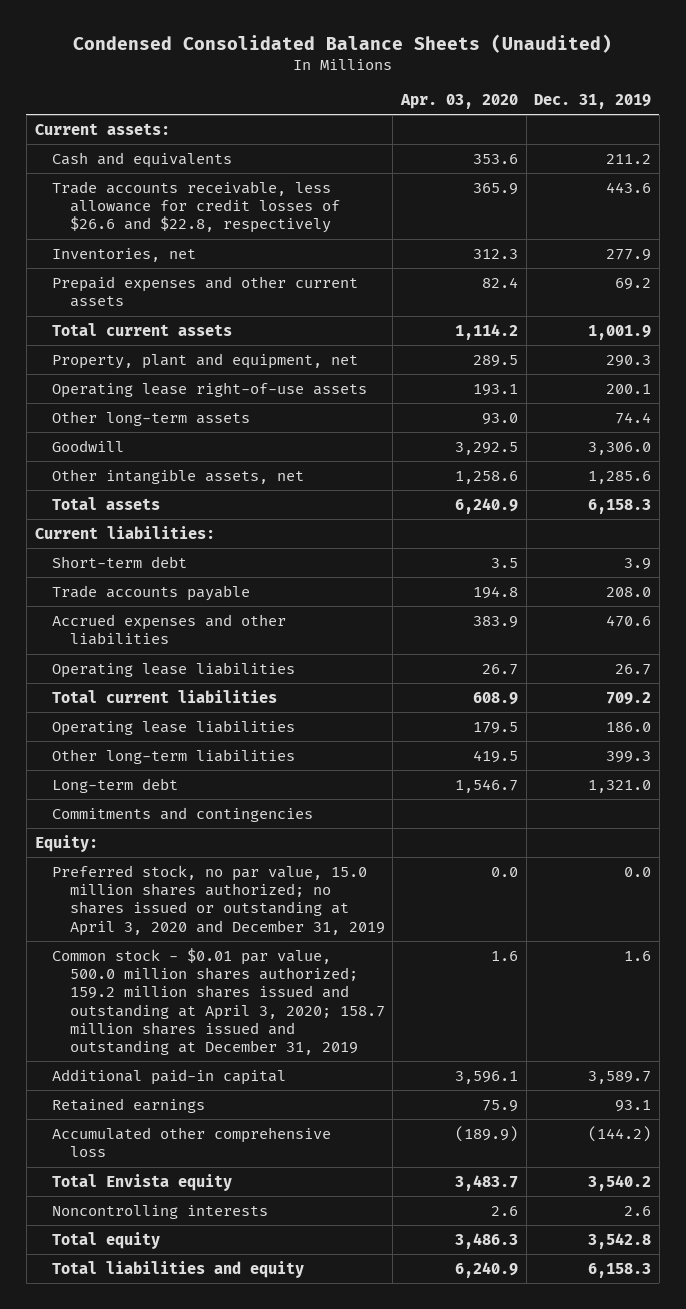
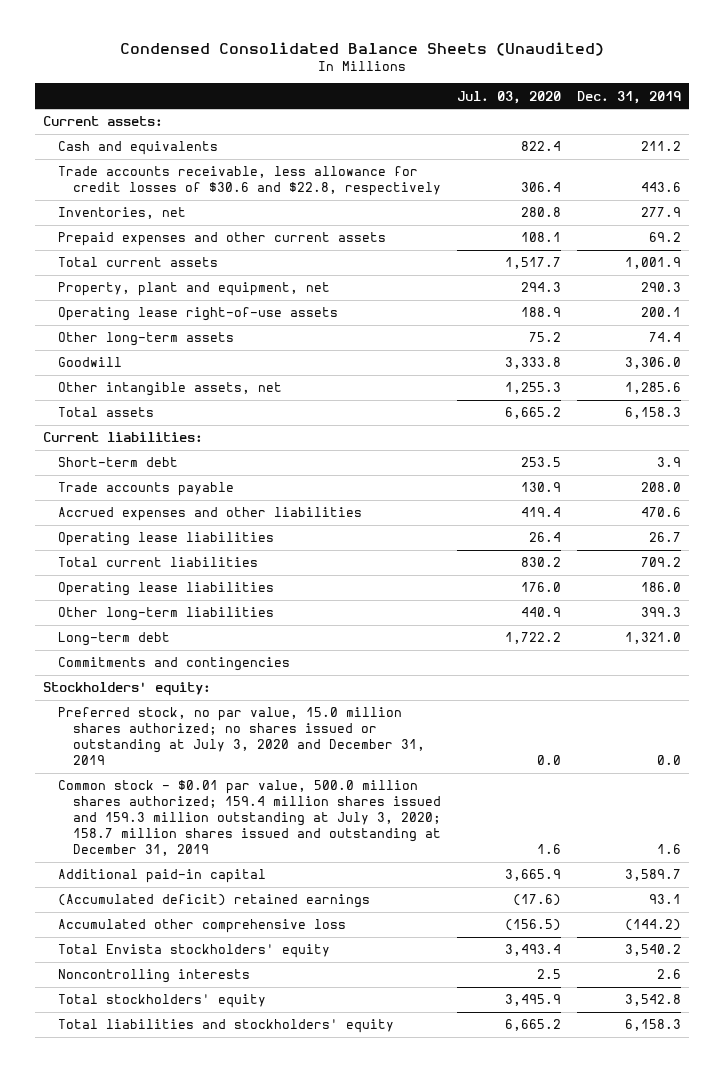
- | Apr. 03, 2020 | Dec. 31, 2019
+ | Jul. 03, 2020 | Dec. 31, 2019
- Trade accounts receivable, less allowance for credit losses of $26.6 and $22.8, respectively | 365.9 | 443.6
+ Trade accounts receivable, less allowance for credit losses of $30.6 and $22.8, respectively | 306.4 | 443.6
- Equity:
- Preferred stock, no par value, 15.0 million shares authorized; no shares issued or outstanding at April 3, 2020 and December 31, 2019 | 0.0 | 0.0
- Common stock - $0.01 par value, 500.0 million shares authorized; 159.2 million shares issued and outstanding at April 3, 2020; 158.7 million shares issued and outstanding at December 31, 2019 | 1.6 | 1.6
+ Stockholders' equity:
+ Preferred stock, no par value, 15.0 million shares authorized; no shares issued or outstanding at July 3, 2020 and December 31, 2019 | 0.0 | 0.0
+ Common stock - $0.01 par value, 500.0 million shares authorized; 159.4 million shares issued and 159.3 million outstanding at July 3, 2020; 158.7 million shares issued and outstanding at December 31, 2019 | 1.6 | 1.6
- Retained earnings | 75.9 | 93.1
+ (Accumulated deficit) retained earnings | (17.6) | 93.1
- Total Envista equity | 3,483.7 | 3,540.2
+ Total Envista stockholders' equity | 3,493.4 | 3,540.2
- Total equity | 3,486.3 | 3,542.8
- Total liabilities and equity | 6,240.9 | 6,158.3
+ Total stockholders' equity | 3,495.9 | 3,542.8
+ Total liabilities and stockholders' equity | 6,665.2 | 6,158.3

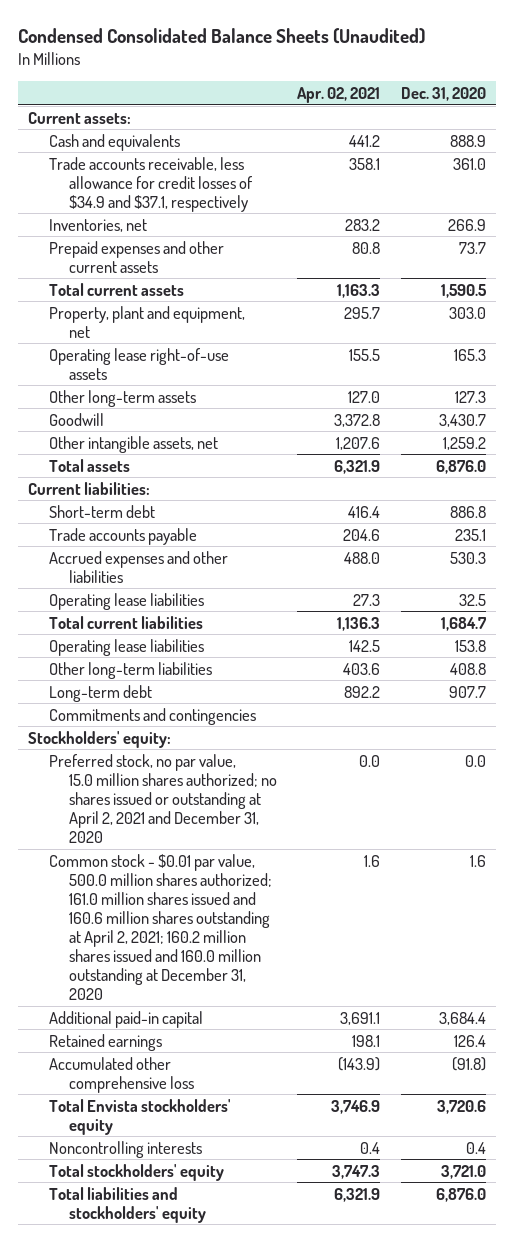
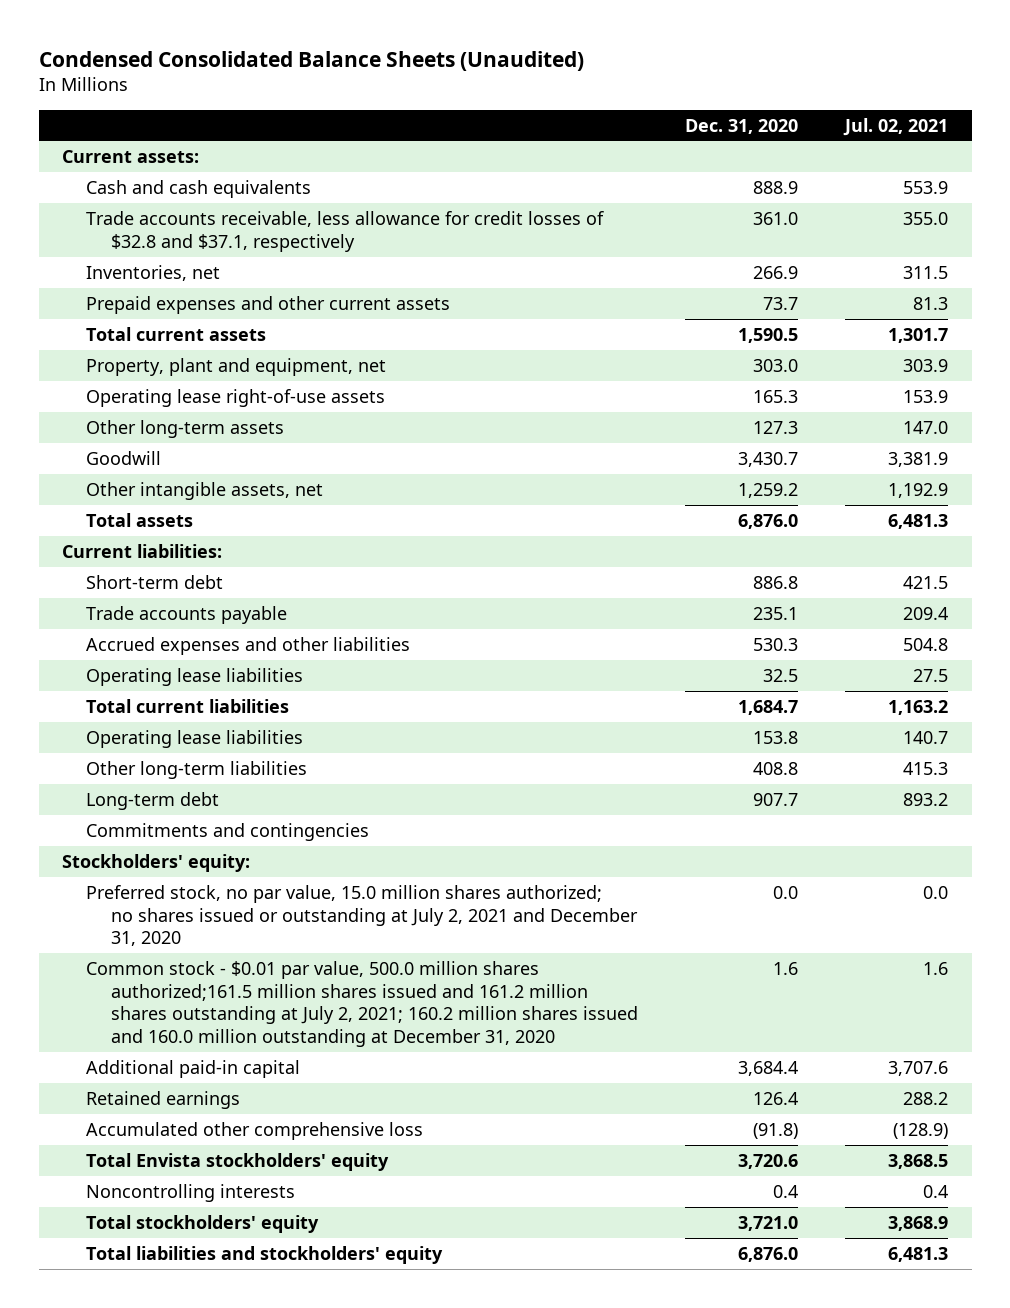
- | Apr. 02, 2021 | Dec. 31, 2020
+ | Dec. 31, 2020 | Jul. 02, 2021
- Cash and equivalents | 441.2 | 888.9
- Trade accounts receivable, less allowance for credit losses of $34.9 and $37.1, respectively | 358.1 | 361.0
+ Cash and cash equivalents | 888.9 | 553.9
+ Trade accounts receivable, less allowance for credit losses of $32.8 and $37.1, respectively | 361.0 | 355.0
- Preferred stock, no par value, 15.0 million shares authorized; no shares issued or outstanding at April 2, 2021 and December 31, 2020 | 0.0 | 0.0
- Common stock - $0.01 par value, 500.0 million shares authorized; 161.0 million shares issued and 160.6 million shares outstanding at April 2, 2021; 160.2 million shares issued and 160.0 million outstanding at December 31, 2020 | 1.6 | 1.6
+ Preferred stock, no par value, 15.0 million shares authorized; no shares issued or outstanding at July 2, 2021 and December 31, 2020 | 0.0 | 0.0
+ Common stock - $0.01 par value, 500.0 million shares authorized;161.5 million shares issued and 161.2 million shares outstanding at July 2, 2021; 160.2 million shares issued and 160.0 million outstanding at December 31, 2020 | 1.6 | 1.6

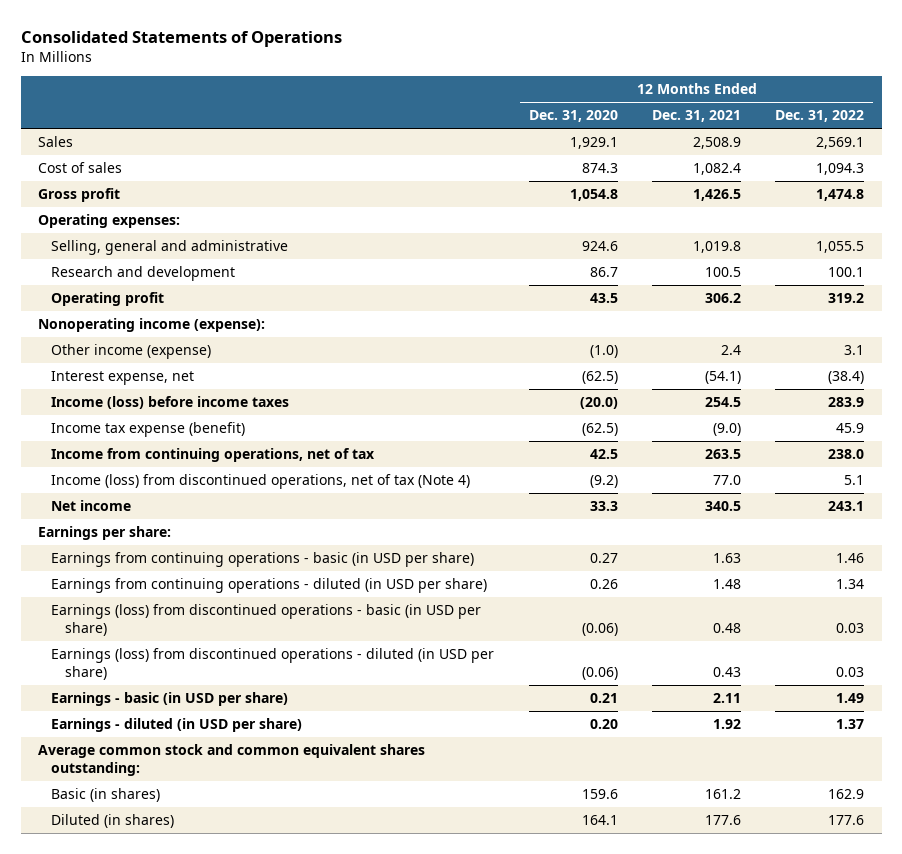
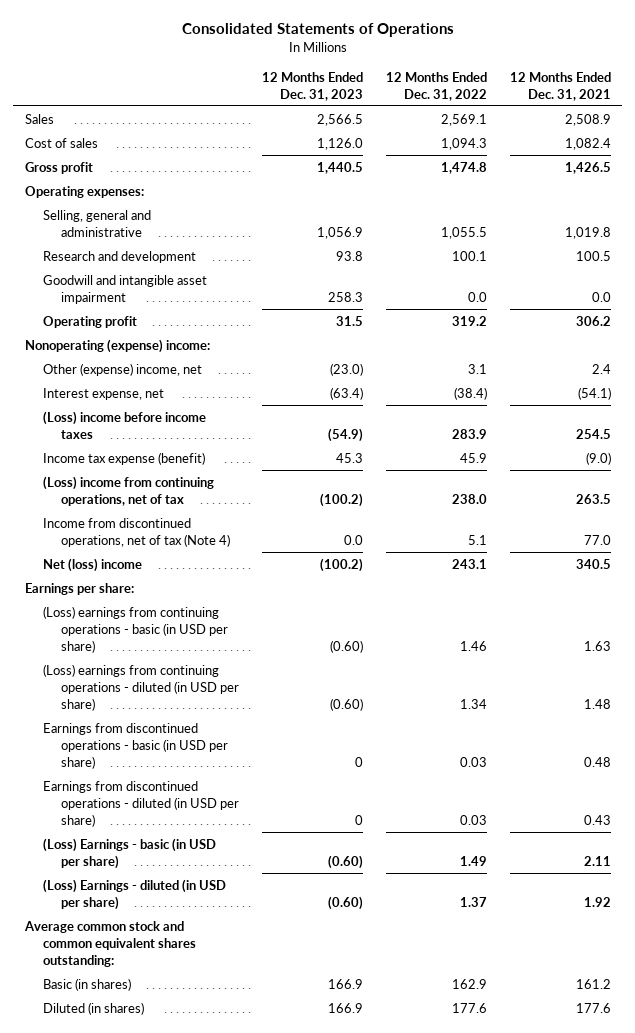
- | 12 Months Ended Dec. 31, 2020 | 12 Months Ended Dec. 31, 2021 | 12 Months Ended Dec. 31, 2022
+ | 12 Months Ended Dec. 31, 2023 | 12 Months Ended Dec. 31, 2022 | 12 Months Ended Dec. 31, 2021
+ Goodwill and intangible asset impairment | 258.3 | 0.0 | 0.0
- Nonoperating income (expense):
- Other income (expense) | (1.0) | 2.4 | 3.1
+ Nonoperating (expense) income:
+ Other (expense) income, net | (23.0) | 3.1 | 2.4
- Income (loss) before income taxes | (20.0) | 254.5 | 283.9
+ (Loss) income before income taxes | (54.9) | 283.9 | 254.5
- Income from continuing operations, net of tax | 42.5 | 263.5 | 238.0
- Income (loss) from discontinued operations, net of tax (Note 4) | (9.2) | 77.0 | 5.1
- Net income | 33.3 | 340.5 | 243.1
+ (Loss) income from continuing operations, net of tax | (100.2) | 238.0 | 263.5
+ Income from discontinued operations, net of tax (Note 4) | 0.0 | 5.1 | 77.0
+ Net (loss) income | (100.2) | 243.1 | 340.5
- Earnings from continuing operations - basic (in USD per share) | 0.27 | 1.63 | 1.46
- Earnings from continuing operations - diluted (in USD per share) | 0.26 | 1.48 | 1.34
- Earnings (loss) from discontinued operations - basic (in USD per share) | (0.06) | 0.48 | 0.03
- Earnings (loss) from discontinued operations - diluted (in USD per share) | (0.06) | 0.43 | 0.03
- Earnings - basic (in USD per share) | 0.21 | 2.11 | 1.49
- Earnings - diluted (in USD per share) | 0.20 | 1.92 | 1.37
+ (Loss) earnings from continuing operations - basic (in USD per share) | (0.60) | 1.46 | 1.63
+ (Loss) earnings from continuing operations - diluted (in USD per share) | (0.60) | 1.34 | 1.48
+ Earnings from discontinued operations - basic (in USD per share) | 0 | 0.03 | 0.48
+ Earnings from discontinued operations - diluted (in USD per share) | 0 | 0.03 | 0.43
+ (Loss) Earnings - basic (in USD per share) | (0.60) | 1.49 | 2.11
+ (Loss) Earnings - diluted (in USD per share) | (0.60) | 1.37 | 1.92

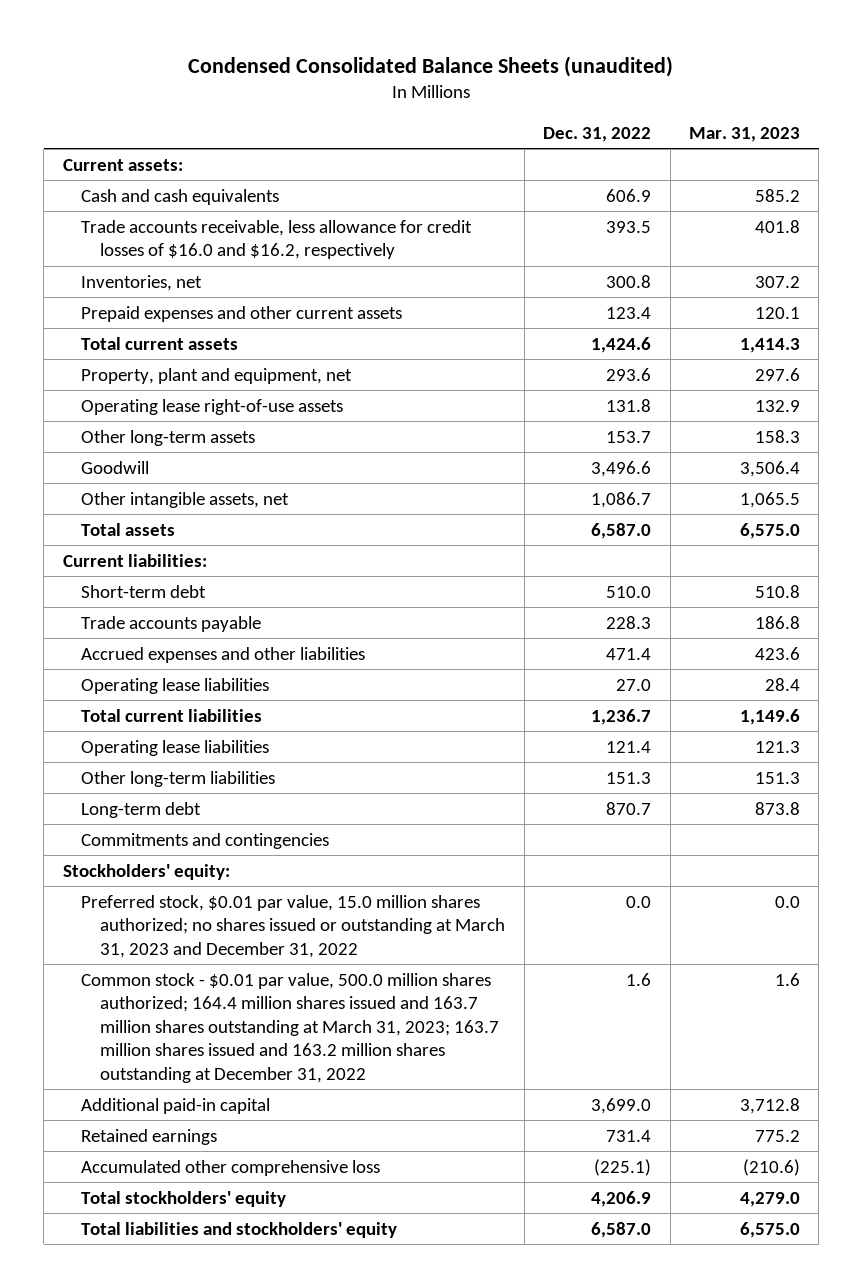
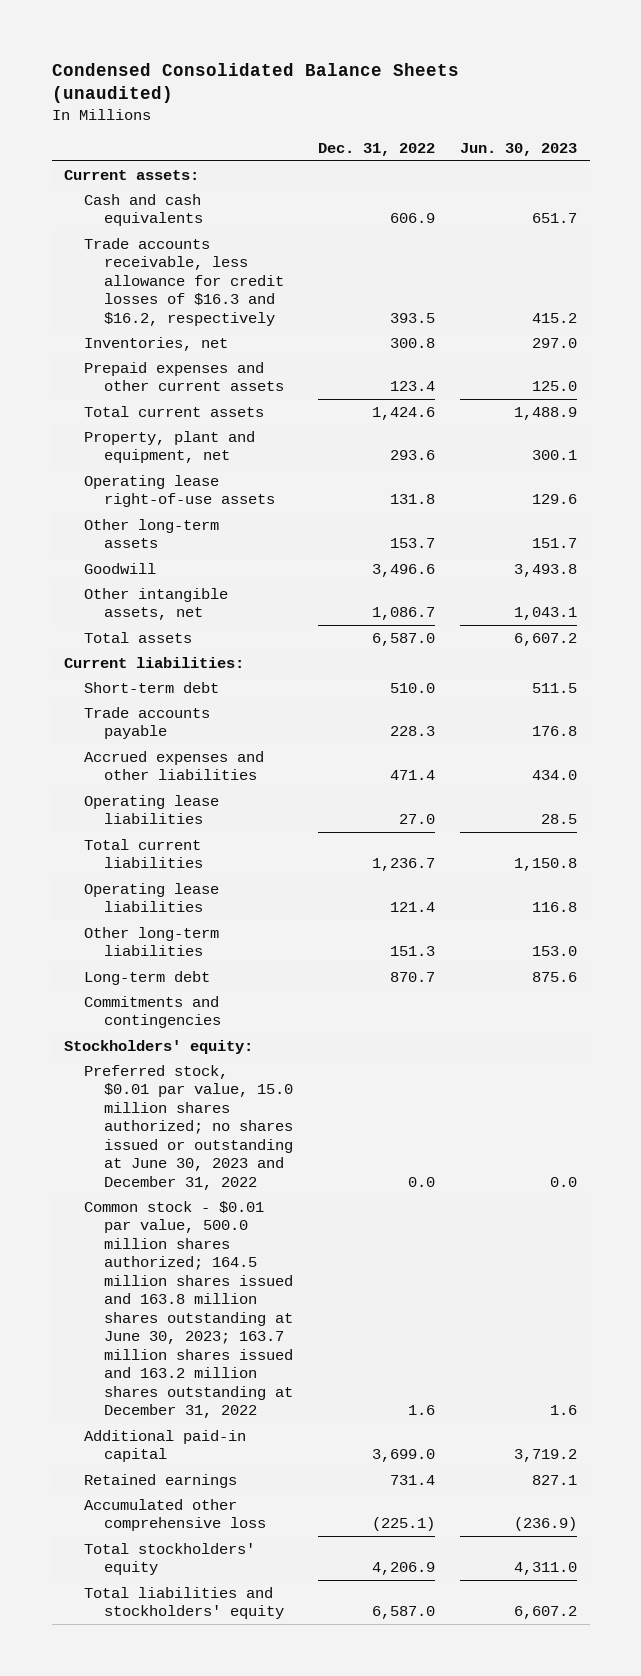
- | Dec. 31, 2022 | Mar. 31, 2023
+ | Dec. 31, 2022 | Jun. 30, 2023
- Trade accounts receivable, less allowance for credit losses of $16.0 and $16.2, respectively | 393.5 | 401.8
+ Trade accounts receivable, less allowance for credit losses of $16.3 and $16.2, respectively | 393.5 | 415.2
- Preferred stock, $0.01 par value, 15.0 million shares authorized; no shares issued or outstanding at March 31, 2023 and December 31, 2022 | 0.0 | 0.0
- Common stock - $0.01 par value, 500.0 million shares authorized; 164.4 million shares issued and 163.7 million shares outstanding at March 31, 2023; 163.7 million shares issued and 163.2 million shares outstanding at December 31, 2022 | 1.6 | 1.6
+ Preferred stock, $0.01 par value, 15.0 million shares authorized; no shares issued or outstanding at June 30, 2023 and December 31, 2022 | 0.0 | 0.0
+ Common stock - $0.01 par value, 500.0 million shares authorized; 164.5 million shares issued and 163.8 million shares outstanding at June 30, 2023; 163.7 million shares issued and 163.2 million shares outstanding at December 31, 2022 | 1.6 | 1.6

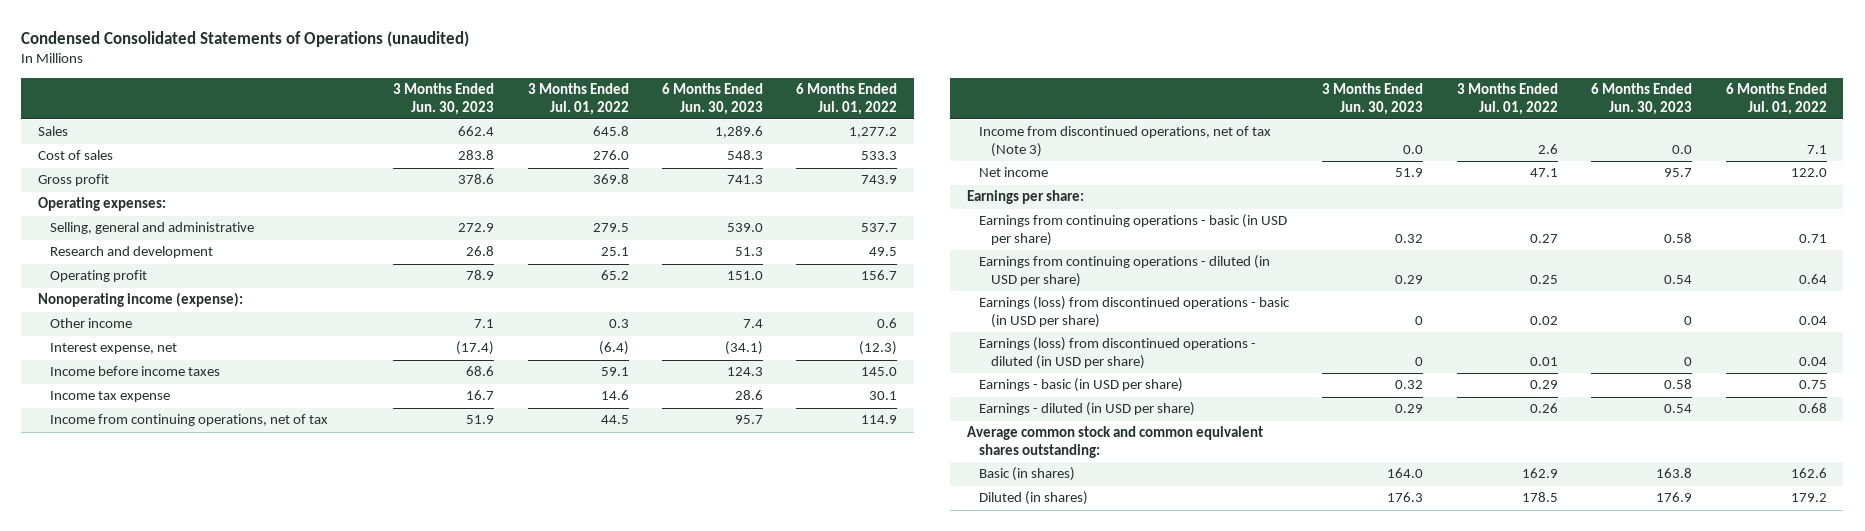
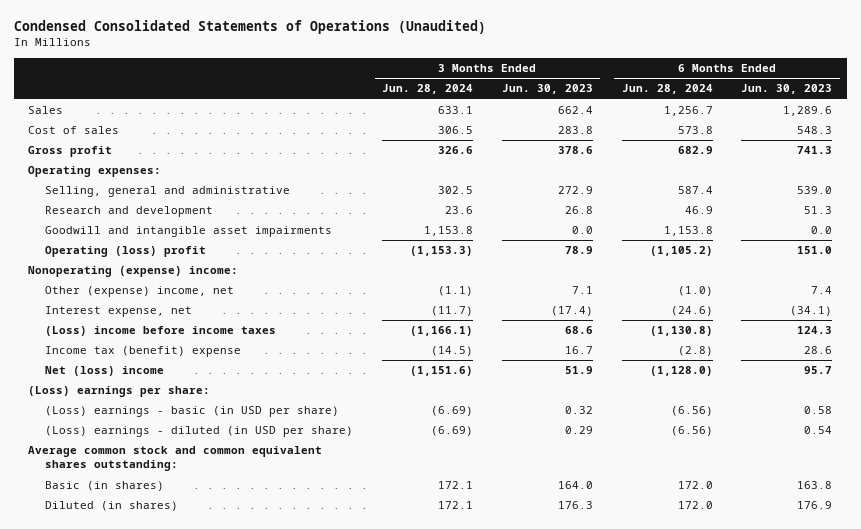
- Condensed Consolidated Statements of Operations (unaudited)
+ Condensed Consolidated Statements of Operations (Unaudited)
- | 3 Months Ended Jun. 30, 2023 | 3 Months Ended Jul. 01, 2022 | 6 Months Ended Jun. 30, 2023 | 6 Months Ended Jul. 01, 2022
+ | 3 Months Ended Jun. 28, 2024 | 3 Months Ended Jun. 30, 2023 | 6 Months Ended Jun. 28, 2024 | 6 Months Ended Jun. 30, 2023
- Operating profit | 78.9 | 65.2 | 151.0 | 156.7
- Nonoperating income (expense):
- Other income | 7.1 | 0.3 | 7.4 | 0.6
+ Goodwill and intangible asset impairments | 1,153.8 | 0.0 | 1,153.8 | 0.0
+ Operating (loss) profit | (1,153.3) | 78.9 | (1,105.2) | 151.0
+ Nonoperating (expense) income:
+ Other (expense) income, net | (1.1) | 7.1 | (1.0) | 7.4
- Income before income taxes | 68.6 | 59.1 | 124.3 | 145.0
- Income tax expense | 16.7 | 14.6 | 28.6 | 30.1
- Income from continuing operations, net of tax | 51.9 | 44.5 | 95.7 | 114.9
- Income from discontinued operations, net of tax (Note 3) | 0.0 | 2.6 | 0.0 | 7.1
- Net income | 51.9 | 47.1 | 95.7 | 122.0
- Earnings per share:
- Earnings from continuing operations - basic (in USD per share) | 0.32 | 0.27 | 0.58 | 0.71
- Earnings from continuing operations - diluted (in USD per share) | 0.29 | 0.25 | 0.54 | 0.64
- Earnings (loss) from discontinued operations - basic (in USD per share) | 0 | 0.02 | 0 | 0.04
- Earnings (loss) from discontinued operations - diluted (in USD per share) | 0 | 0.01 | 0 | 0.04
- Earnings - basic (in USD per share) | 0.32 | 0.29 | 0.58 | 0.75
- Earnings - diluted (in USD per share) | 0.29 | 0.26 | 0.54 | 0.68
+ (Loss) income before income taxes | (1,166.1) | 68.6 | (1,130.8) | 124.3
+ Income tax (benefit) expense | (14.5) | 16.7 | (2.8) | 28.6
+ Net (loss) income | (1,151.6) | 51.9 | (1,128.0) | 95.7
+ (Loss) earnings per share:
+ (Loss) earnings - basic (in USD per share) | (6.69) | 0.32 | (6.56) | 0.58
+ (Loss) earnings - diluted (in USD per share) | (6.69) | 0.29 | (6.56) | 0.54

